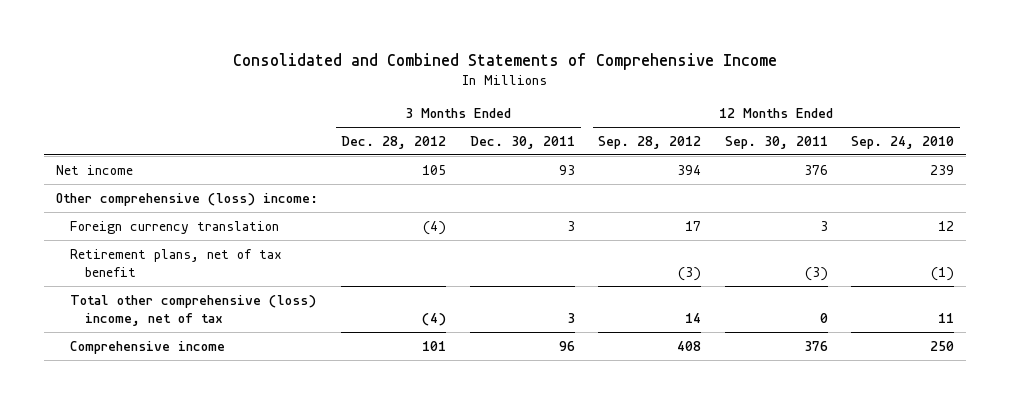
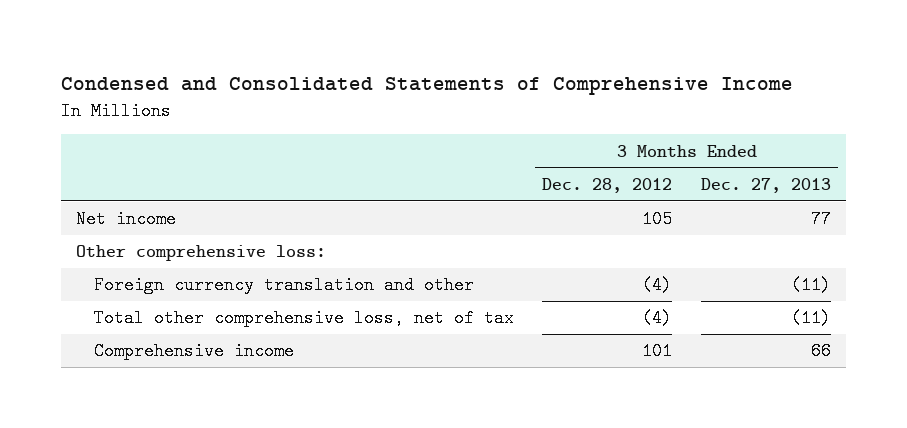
- Consolidated and Combined Statements of Comprehensive Income
+ Condensed and Consolidated Statements of Comprehensive Income
- | 3 Months Ended Dec. 28, 2012 | 3 Months Ended Dec. 30, 2011 | 12 Months Ended Sep. 28, 2012 | 12 Months Ended Sep. 30, 2011 | 12 Months Ended Sep. 24, 2010
+ | 3 Months Ended Dec. 28, 2012 | 3 Months Ended Dec. 27, 2013
- Other comprehensive (loss) income:
- Foreign currency translation | (4) | 3 | 17 | 3 | 12
- Retirement plans, net of tax benefit | | | (3) | (3) | (1)
- Total other comprehensive (loss) income, net of tax | (4) | 3 | 14 | 0 | 11
+ Other comprehensive loss:
+ Foreign currency translation and other | (4) | (11)
+ Total other comprehensive loss, net of tax | (4) | (11)

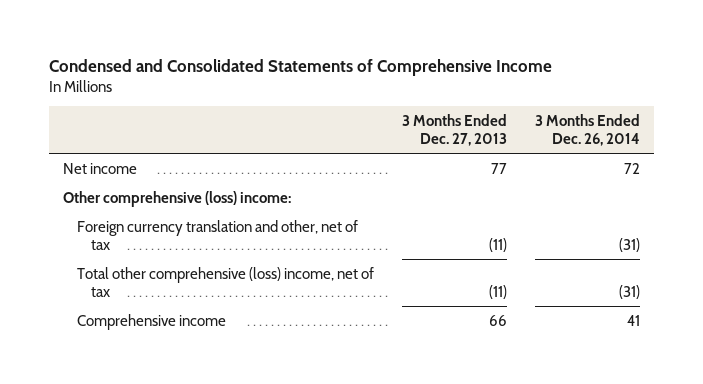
- | 3 Months Ended Dec. 28, 2012 | 3 Months Ended Dec. 27, 2013
+ | 3 Months Ended Dec. 27, 2013 | 3 Months Ended Dec. 26, 2014
- Other comprehensive loss:
- Foreign currency translation and other | (4) | (11)
- Total other comprehensive loss, net of tax | (4) | (11)
+ Other comprehensive (loss) income:
+ Foreign currency translation and other, net of tax | (11) | (31)
+ Total other comprehensive (loss) income, net of tax | (11) | (31)

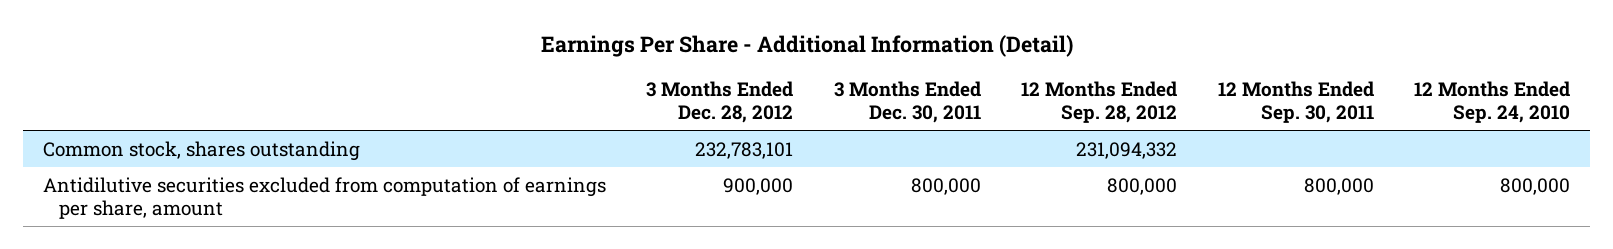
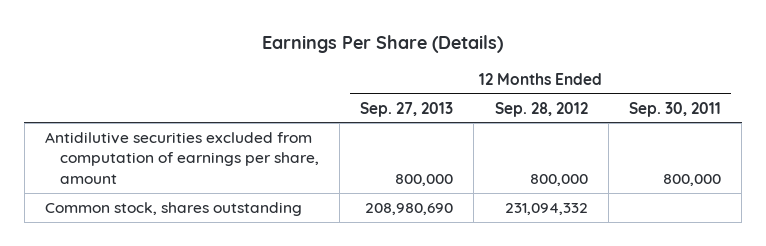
- Earnings Per Share - Additional Information (Detail)
+ Earnings Per Share (Details)
- | 3 Months Ended Dec. 28, 2012 | 3 Months Ended Dec. 30, 2011 | 12 Months Ended Sep. 28, 2012 | 12 Months Ended Sep. 30, 2011 | 12 Months Ended Sep. 24, 2010
+ | 12 Months Ended Sep. 27, 2013 | 12 Months Ended Sep. 28, 2012 | 12 Months Ended Sep. 30, 2011
moved down: Common stock, shares outstanding | 208,980,690 | 231,094,332 |

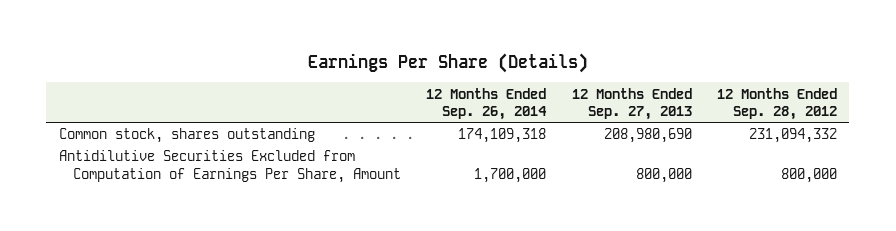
- | 12 Months Ended Sep. 27, 2013 | 12 Months Ended Sep. 28, 2012 | 12 Months Ended Sep. 30, 2011
+ | 12 Months Ended Sep. 26, 2014 | 12 Months Ended Sep. 27, 2013 | 12 Months Ended Sep. 28, 2012
- Antidilutive securities excluded from computation of earnings per share, amount | 800,000 | 800,000 | 800,000
+ Antidilutive Securities Excluded from Computation of Earnings Per Share, Amount | 1,700,000 | 800,000 | 800,000

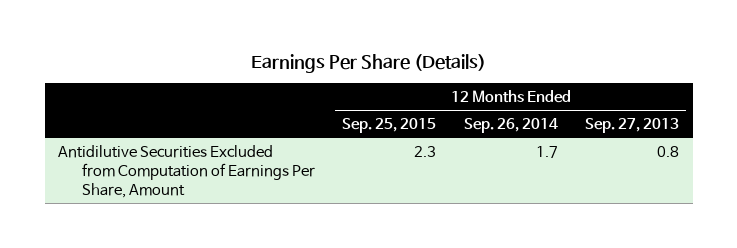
- | 12 Months Ended Sep. 26, 2014 | 12 Months Ended Sep. 27, 2013 | 12 Months Ended Sep. 28, 2012
+ | 12 Months Ended Sep. 25, 2015 | 12 Months Ended Sep. 26, 2014 | 12 Months Ended Sep. 27, 2013
- Common stock, shares outstanding | 174,109,318 | 208,980,690 | 231,094,332
- Antidilutive Securities Excluded from Computation of Earnings Per Share, Amount | 1,700,000 | 800,000 | 800,000
+ Antidilutive Securities Excluded from Computation of Earnings Per Share, Amount | 2.3 | 1.7 | 0.8

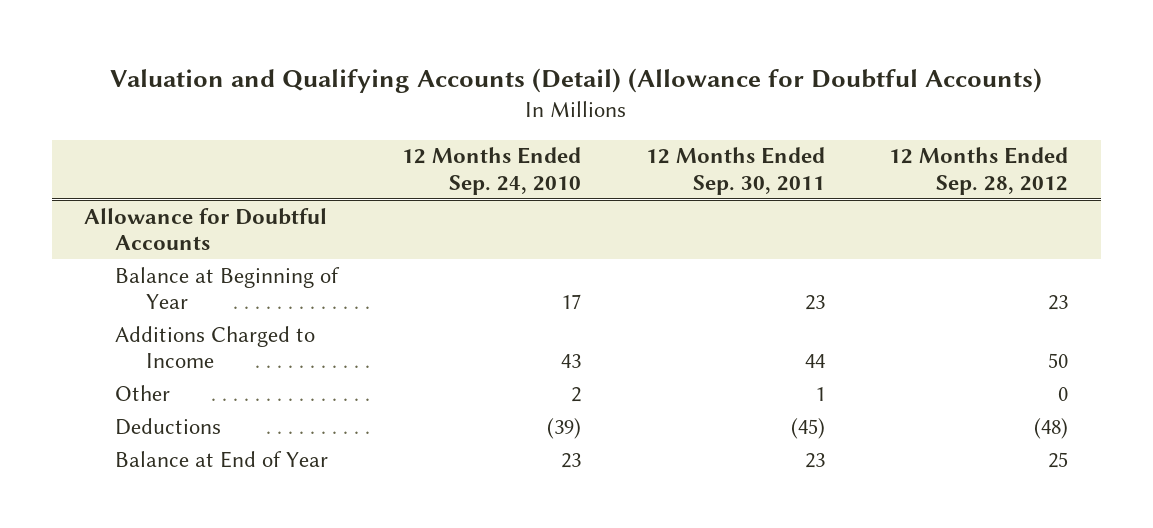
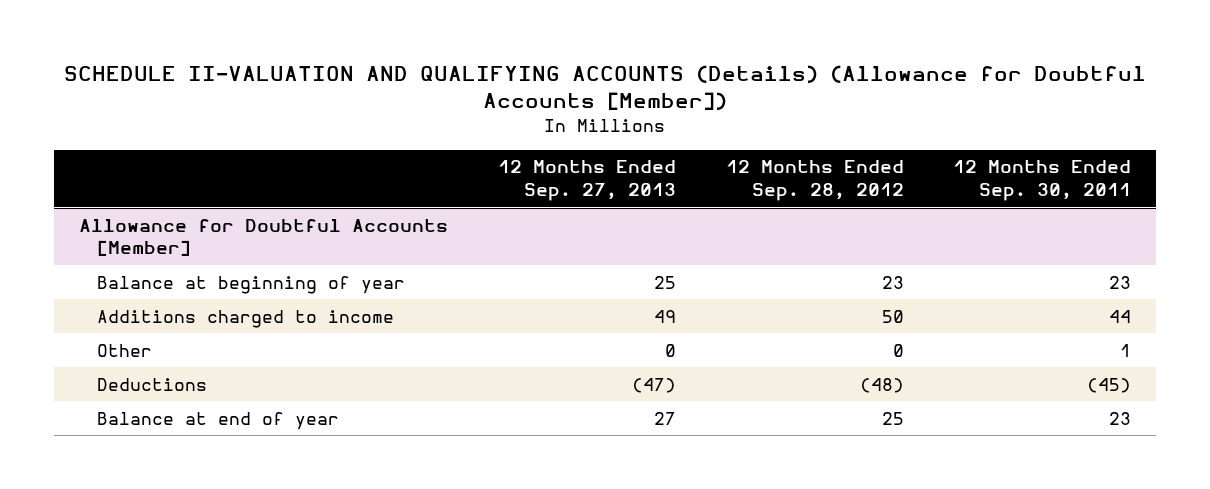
- Valuation and Qualifying Accounts (Detail) (Allowance for Doubtful Accounts)
+ SCHEDULE II-VALUATION AND QUALIFYING ACCOUNTS (Details) (Allowance for Doubtful Accounts [Member])
- | 12 Months Ended Sep. 24, 2010 | 12 Months Ended Sep. 30, 2011 | 12 Months Ended Sep. 28, 2012
+ | 12 Months Ended Sep. 27, 2013 | 12 Months Ended Sep. 28, 2012 | 12 Months Ended Sep. 30, 2011
- Allowance for Doubtful Accounts
- Balance at Beginning of Year | 17 | 23 | 23
- Additions Charged to Income | 43 | 44 | 50
+ Allowance for Doubtful Accounts [Member]
+ Balance at beginning of year | 25 | 23 | 23
+ Additions charged to income | 49 | 50 | 44
- Balance at End of Year | 23 | 23 | 25
+ Balance at end of year | 27 | 25 | 23

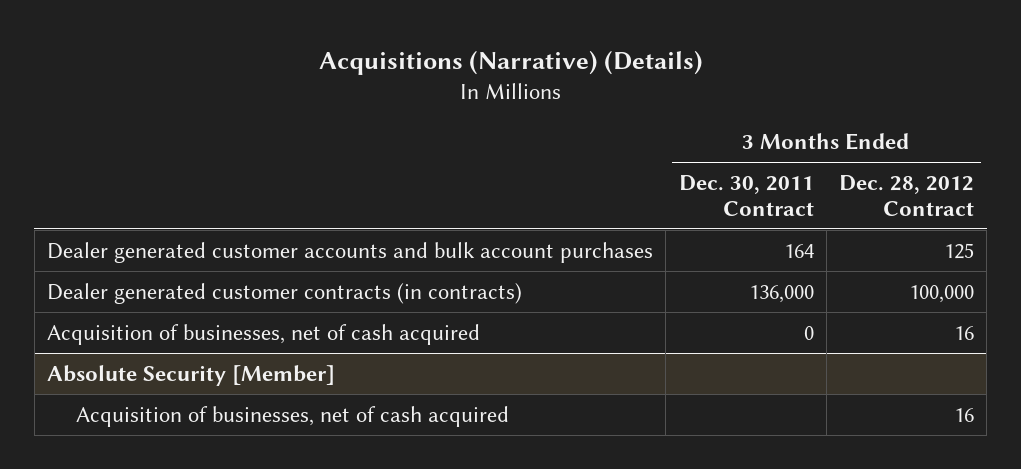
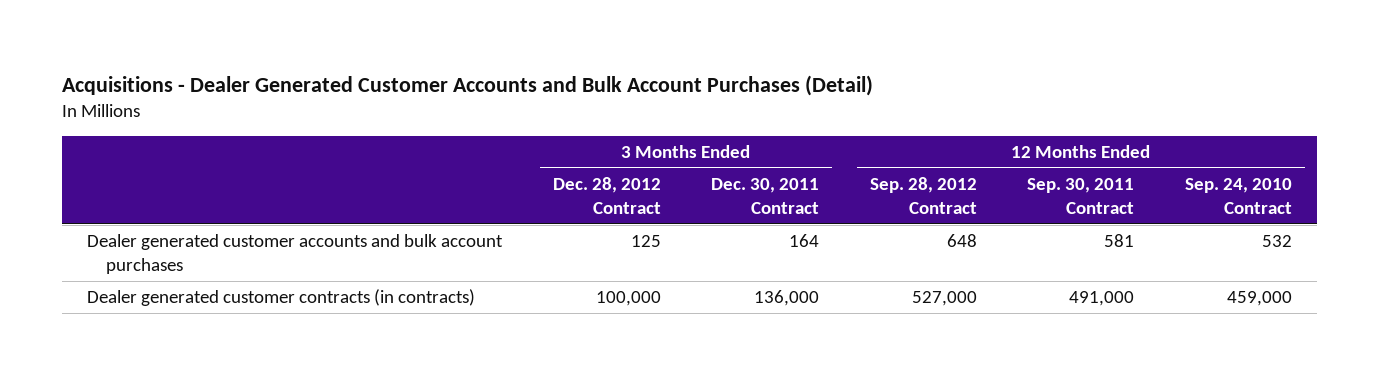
- Acquisitions (Narrative) (Details)
+ Acquisitions - Dealer Generated Customer Accounts and Bulk Account Purchases (Detail)
- | 3 Months Ended Dec. 30, 2011 Contract | 3 Months Ended Dec. 28, 2012 Contract
+ | 3 Months Ended Dec. 28, 2012 Contract | 3 Months Ended Dec. 30, 2011 Contract | 12 Months Ended Sep. 28, 2012 Contract | 12 Months Ended Sep. 30, 2011 Contract | 12 Months Ended Sep. 24, 2010 Contract
- Acquisition of businesses, net of cash acquired | 0 | 16
- Absolute Security [Member]
- Acquisition of businesses, net of cash acquired | | 16

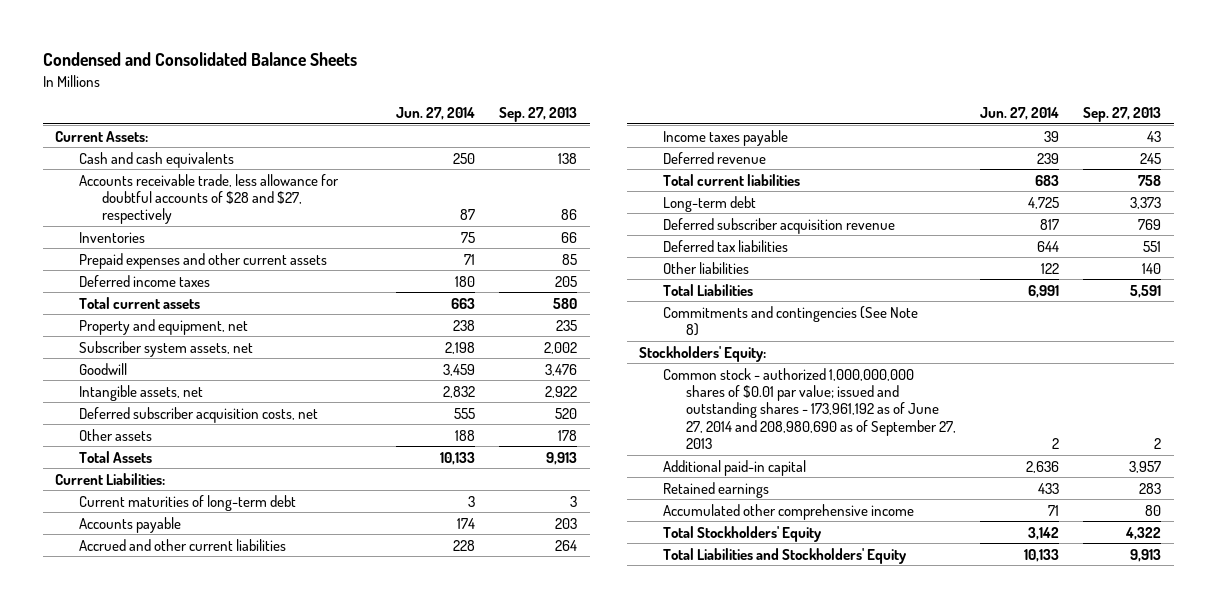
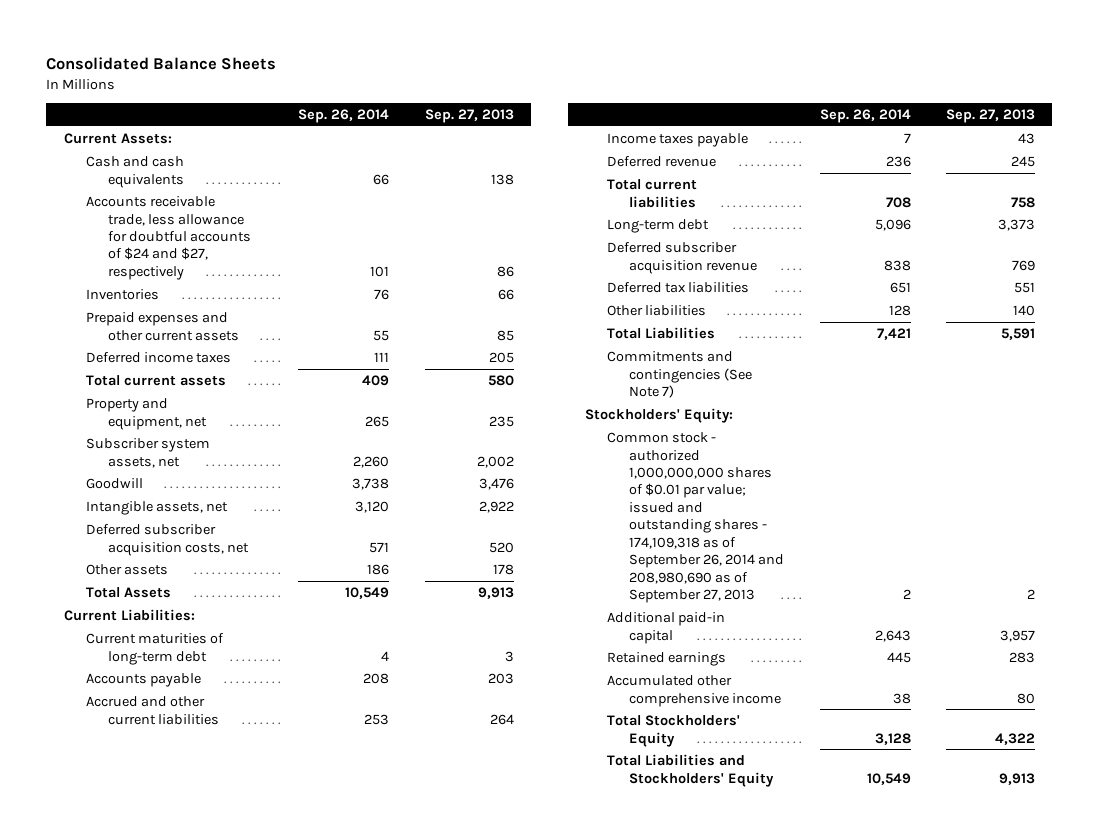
- Condensed and Consolidated Balance Sheets
+ Consolidated Balance Sheets
- | Jun. 27, 2014 | Sep. 27, 2013
+ | Sep. 26, 2014 | Sep. 27, 2013
- Accounts receivable trade, less allowance for doubtful accounts of $28 and $27, respectively | 87 | 86
+ Accounts receivable trade, less allowance for doubtful accounts of $24 and $27, respectively | 101 | 86
- Commitments and contingencies (See Note 8)
+ Commitments and contingencies (See Note 7)
- Common stock - authorized 1,000,000,000 shares of $0.01 par value; issued and outstanding shares - 173,961,192 as of June 27, 2014 and 208,980,690 as of September 27, 2013 | 2 | 2
+ Common stock - authorized 1,000,000,000 shares of $0.01 par value; issued and outstanding shares - 174,109,318 as of September 26, 2014 and 208,980,690 as of September 27, 2013 | 2 | 2

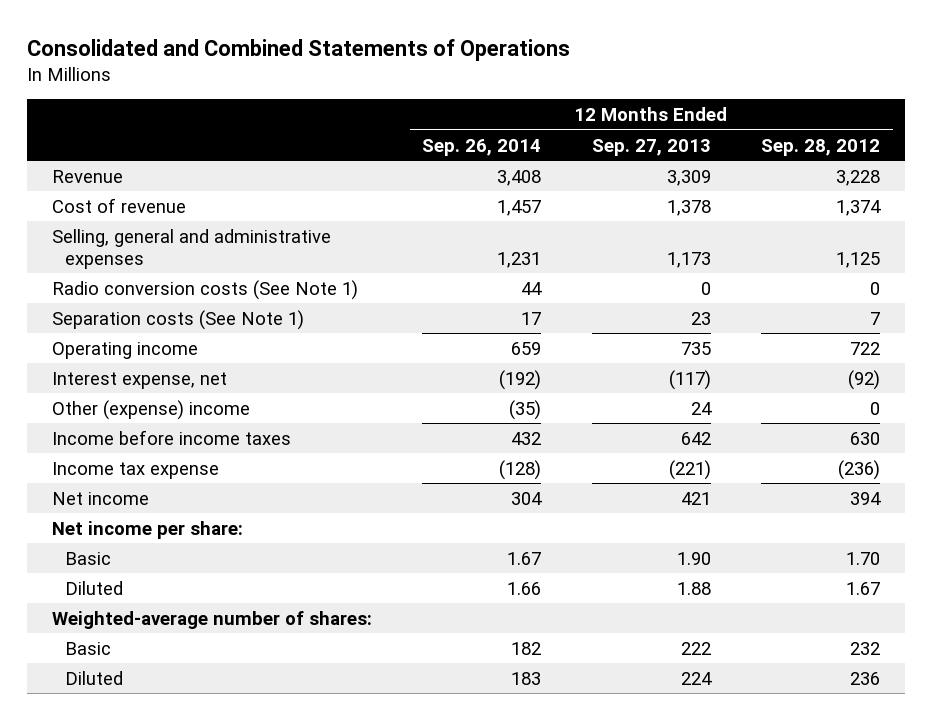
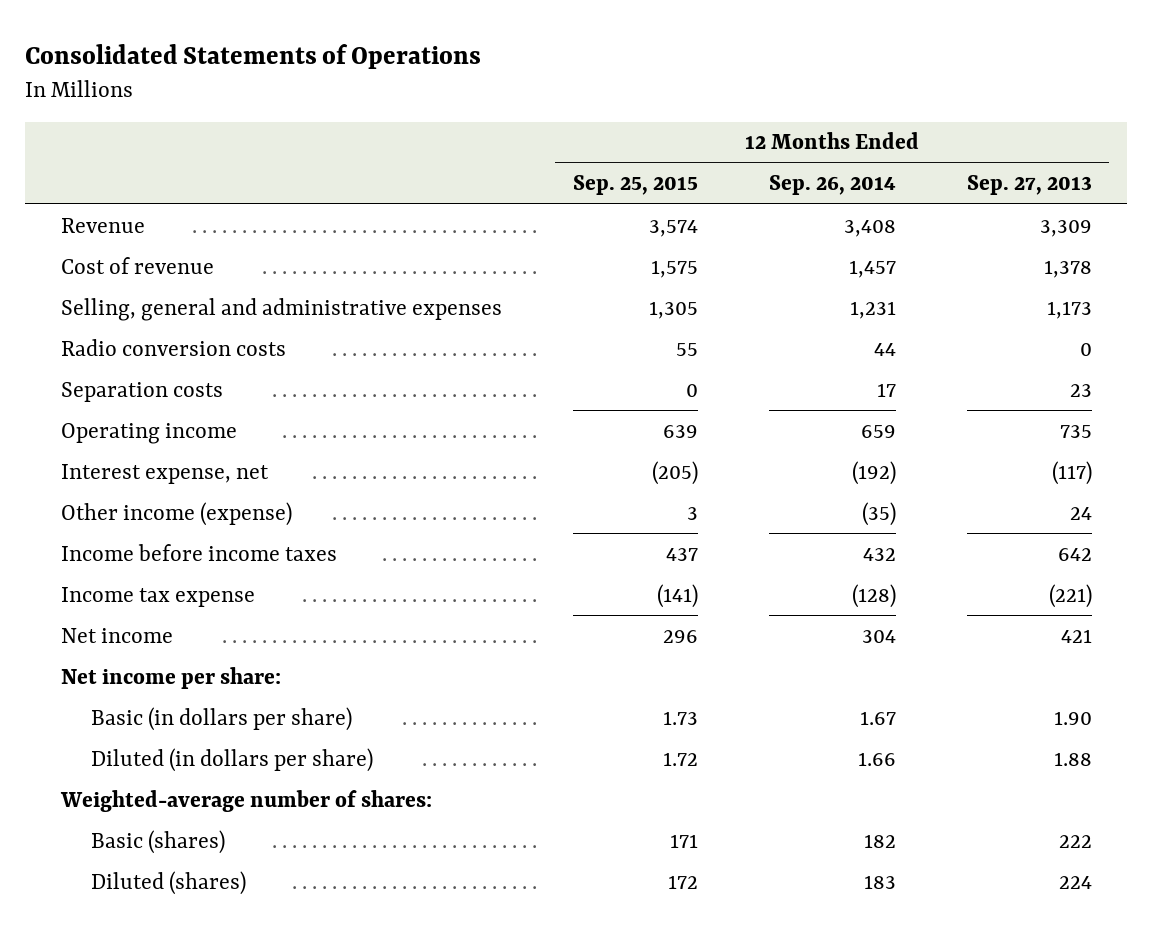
- Consolidated and Combined Statements of Operations
+ Consolidated Statements of Operations
- | 12 Months Ended Sep. 26, 2014 | 12 Months Ended Sep. 27, 2013 | 12 Months Ended Sep. 28, 2012
+ | 12 Months Ended Sep. 25, 2015 | 12 Months Ended Sep. 26, 2014 | 12 Months Ended Sep. 27, 2013
- Radio conversion costs (See Note 1) | 44 | 0 | 0
- Separation costs (See Note 1) | 17 | 23 | 7
+ Radio conversion costs | 55 | 44 | 0
+ Separation costs | 0 | 17 | 23
- Other (expense) income | (35) | 24 | 0
+ Other income (expense) | 3 | (35) | 24
- Basic | 1.67 | 1.90 | 1.70
- Diluted | 1.66 | 1.88 | 1.67
+ Basic (in dollars per share) | 1.73 | 1.67 | 1.90
+ Diluted (in dollars per share) | 1.72 | 1.66 | 1.88
- Basic | 182 | 222 | 232
- Diluted | 183 | 224 | 236
+ Basic (shares) | 171 | 182 | 222
+ Diluted (shares) | 172 | 183 | 224

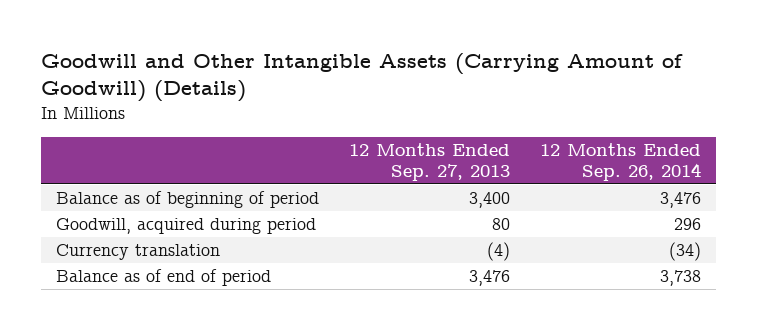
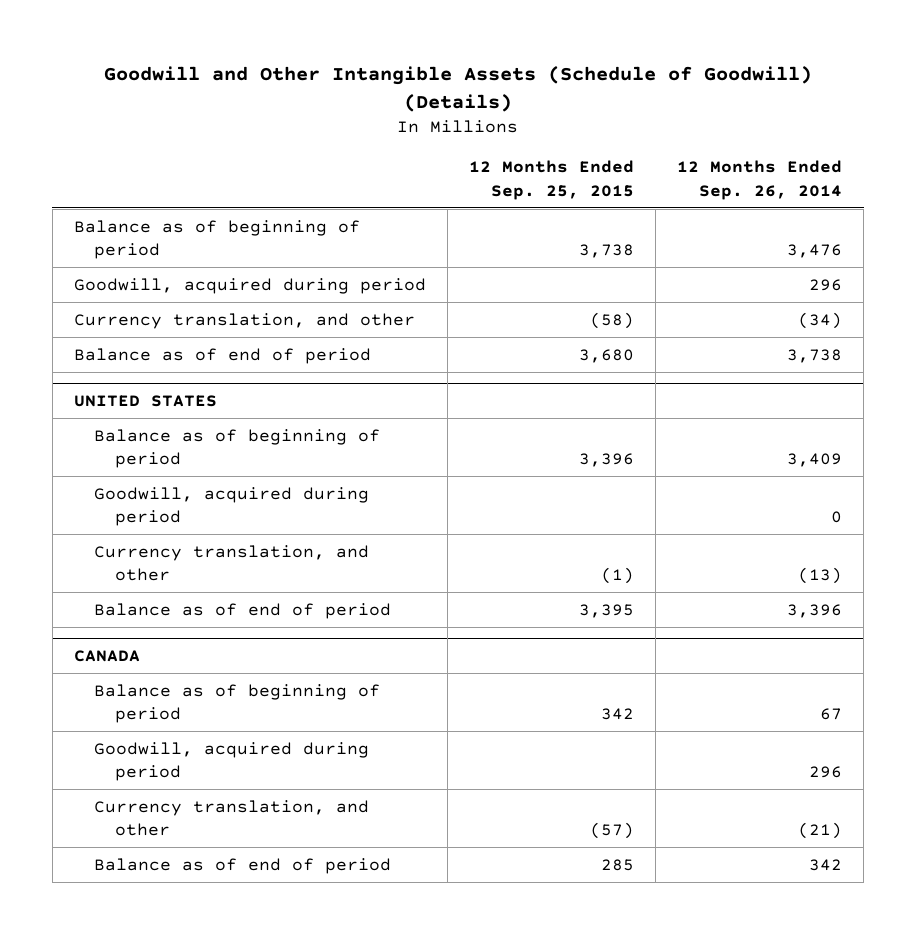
- Goodwill and Other Intangible Assets (Carrying Amount of Goodwill) (Details)
+ Goodwill and Other Intangible Assets (Schedule of Goodwill) (Details)
- | 12 Months Ended Sep. 27, 2013 | 12 Months Ended Sep. 26, 2014
+ | 12 Months Ended Sep. 25, 2015 | 12 Months Ended Sep. 26, 2014
- Currency translation | (4) | (34)
+ Currency translation, and other | (58) | (34)
+ UNITED STATES
+ Balance as of beginning of period | 3,396 | 3,409
+ Goodwill, acquired during period | | 0
+ Currency translation, and other | (1) | (13)
+ Balance as of end of period | 3,395 | 3,396
+ CANADA
+ Balance as of beginning of period | 342 | 67
+ Goodwill, acquired during period | | 296
+ Currency translation, and other | (57) | (21)
+ Balance as of end of period | 285 | 342

